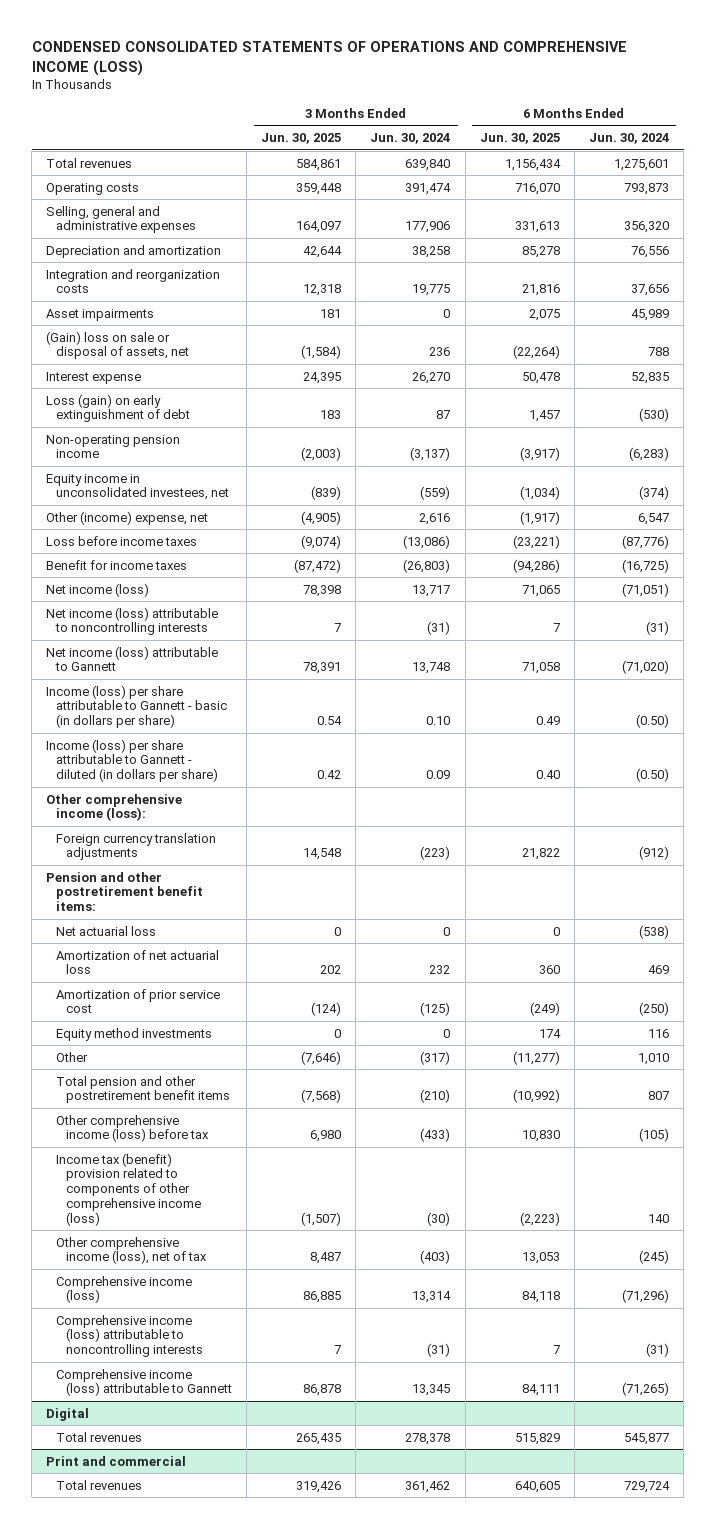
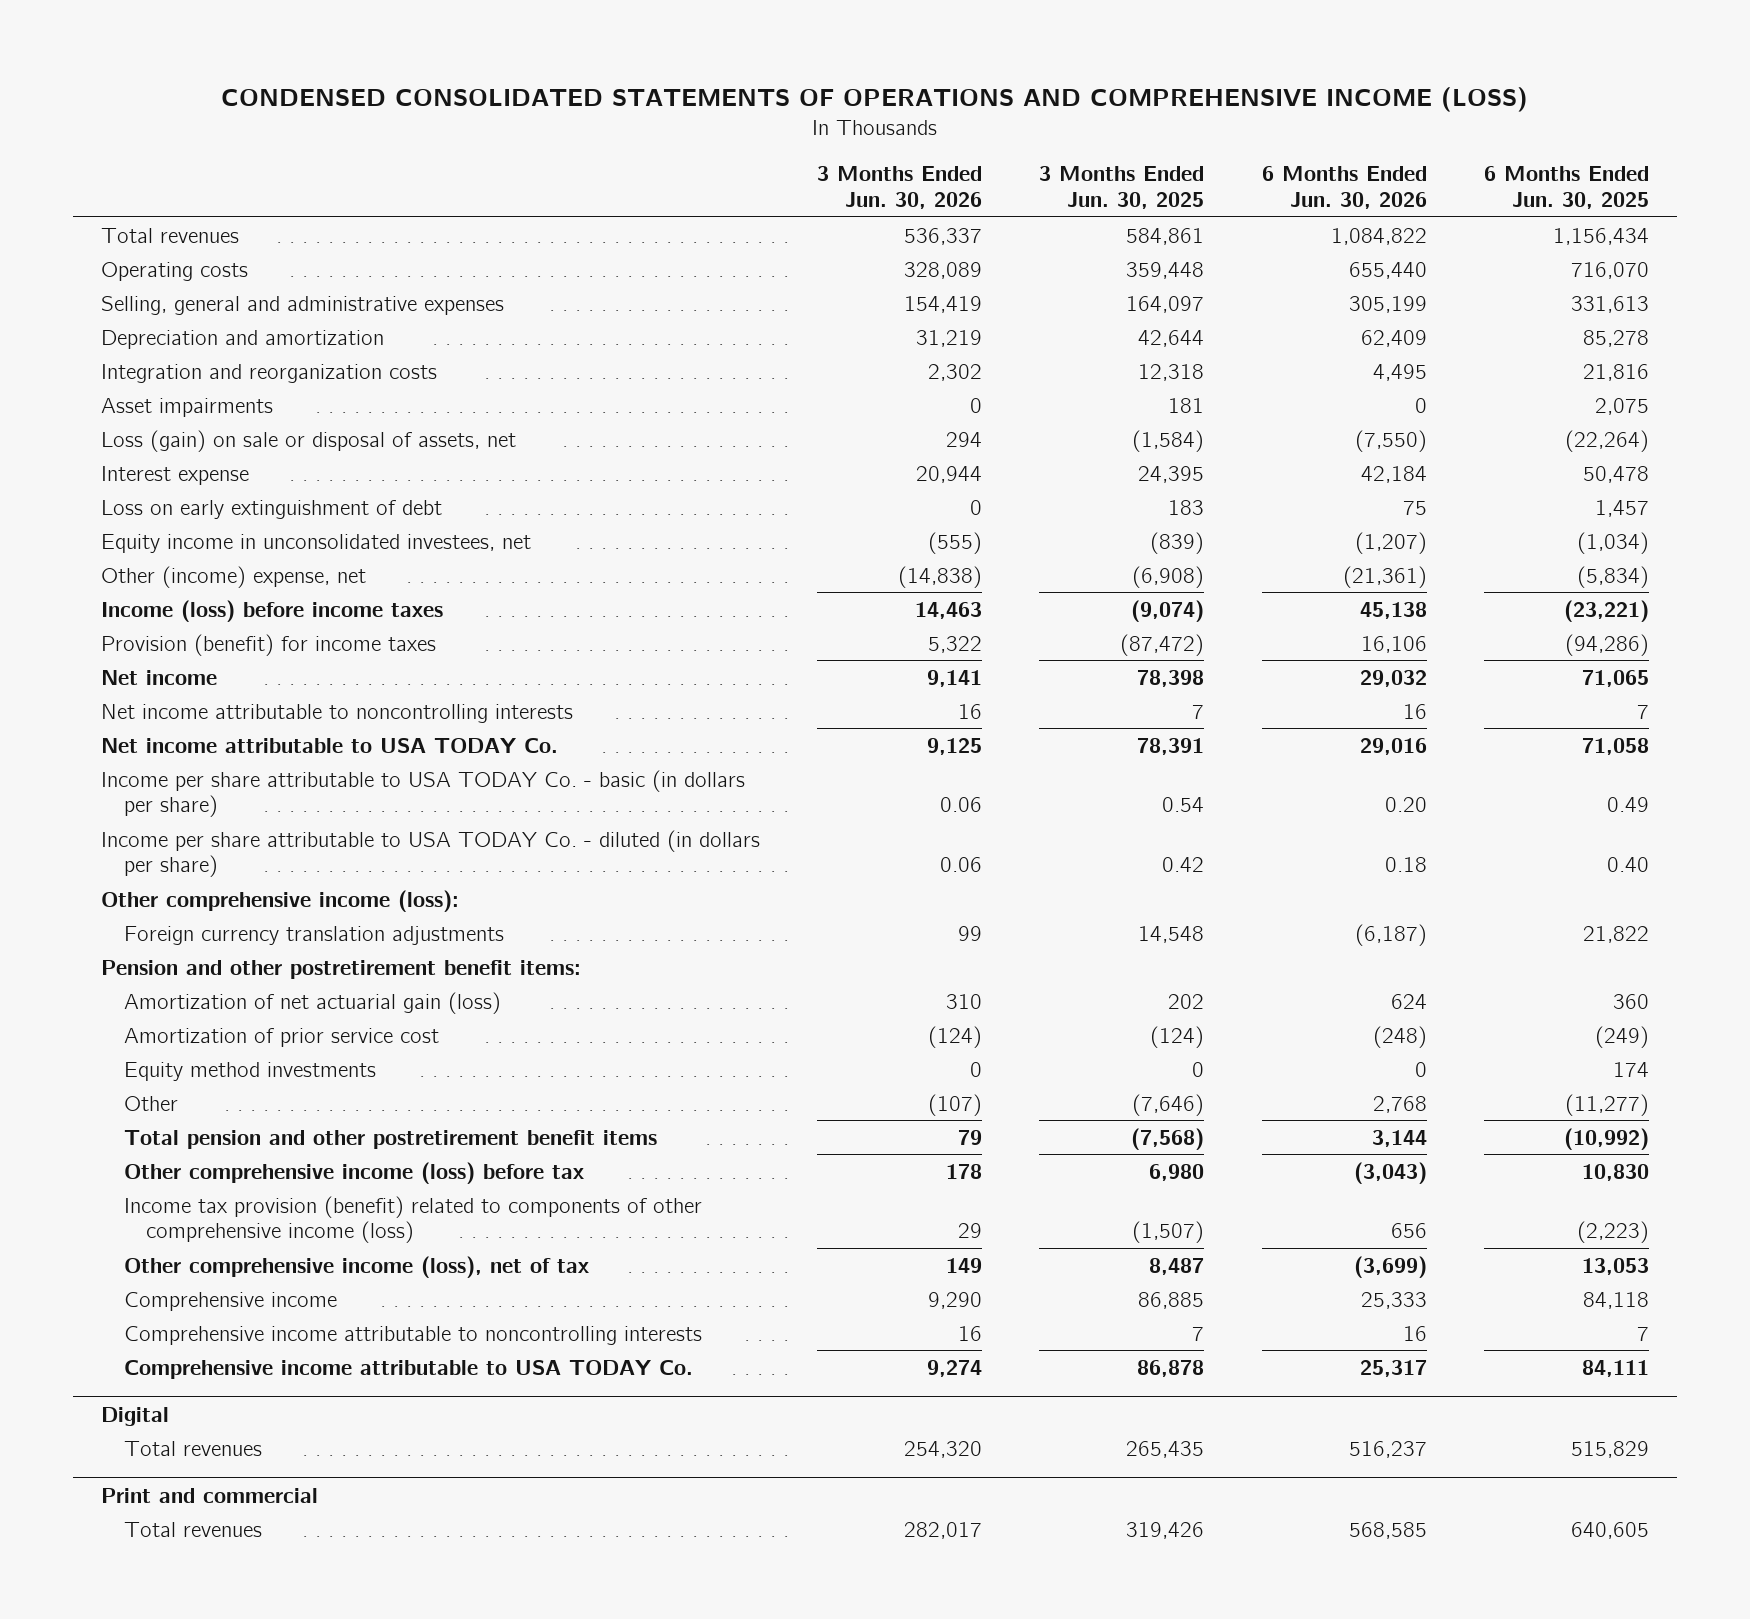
- | 3 Months Ended Jun. 30, 2025 | 3 Months Ended Jun. 30, 2024 | 6 Months Ended Jun. 30, 2025 | 6 Months Ended Jun. 30, 2024
+ | 3 Months Ended Jun. 30, 2026 | 3 Months Ended Jun. 30, 2025 | 6 Months Ended Jun. 30, 2026 | 6 Months Ended Jun. 30, 2025
- (Gain) loss on sale or disposal of assets, net | (1,584) | 236 | (22,264) | 788
+ Loss (gain) on sale or disposal of assets, net | 294 | (1,584) | (7,550) | (22,264)
- Loss (gain) on early extinguishment of debt | 183 | 87 | 1,457 | (530)
- Non-operating pension income | (2,003) | (3,137) | (3,917) | (6,283)
+ Loss on early extinguishment of debt | 0 | 183 | 75 | 1,457
- Other (income) expense, net | (4,905) | 2,616 | (1,917) | 6,547
- Loss before income taxes | (9,074) | (13,086) | (23,221) | (87,776)
- Benefit for income taxes | (87,472) | (26,803) | (94,286) | (16,725)
- Net income (loss) | 78,398 | 13,717 | 71,065 | (71,051)
- Net income (loss) attributable to noncontrolling interests | 7 | (31) | 7 | (31)
- Net income (loss) attributable to Gannett | 78,391 | 13,748 | 71,058 | (71,020)
- Income (loss) per share attributable to Gannett - basic (in dollars per share) | 0.54 | 0.10 | 0.49 | (0.50)
- Income (loss) per share attributable to Gannett - diluted (in dollars per share) | 0.42 | 0.09 | 0.40 | (0.50)
+ Other (income) expense, net | (14,838) | (6,908) | (21,361) | (5,834)
+ Income (loss) before income taxes | 14,463 | (9,074) | 45,138 | (23,221)
+ Provision (benefit) for income taxes | 5,322 | (87,472) | 16,106 | (94,286)
+ Net income | 9,141 | 78,398 | 29,032 | 71,065
+ Net income attributable to noncontrolling interests | 16 | 7 | 16 | 7
+ Net income attributable to USA TODAY Co. | 9,125 | 78,391 | 29,016 | 71,058
+ Income per share attributable to USA TODAY Co. - basic (in dollars per share) | 0.06 | 0.54 | 0.20 | 0.49
+ Income per share attributable to USA TODAY Co. - diluted (in dollars per share) | 0.06 | 0.42 | 0.18 | 0.40
- Net actuarial loss | 0 | 0 | 0 | (538)
- Amortization of net actuarial loss | 202 | 232 | 360 | 469
+ Amortization of net actuarial gain (loss) | 310 | 202 | 624 | 360
- Income tax (benefit) provision related to components of other comprehensive income (loss) | (1,507) | (30) | (2,223) | 140
+ Income tax provision (benefit) related to components of other comprehensive income (loss) | 29 | (1,507) | 656 | (2,223)
- Comprehensive income (loss) | 86,885 | 13,314 | 84,118 | (71,296)
- Comprehensive income (loss) attributable to noncontrolling interests | 7 | (31) | 7 | (31)
- Comprehensive income (loss) attributable to Gannett | 86,878 | 13,345 | 84,111 | (71,265)
+ Comprehensive income | 9,290 | 86,885 | 25,333 | 84,118
+ Comprehensive income attributable to noncontrolling interests | 16 | 7 | 16 | 7
+ Comprehensive income attributable to USA TODAY Co. | 9,274 | 86,878 | 25,317 | 84,111

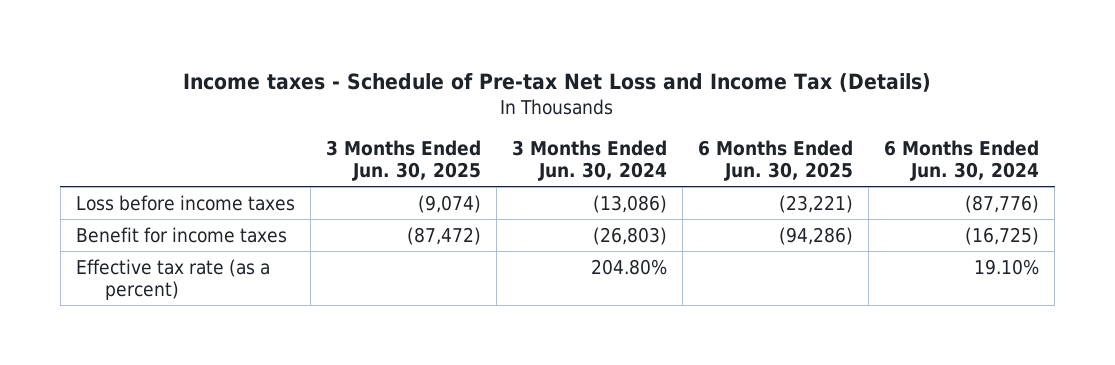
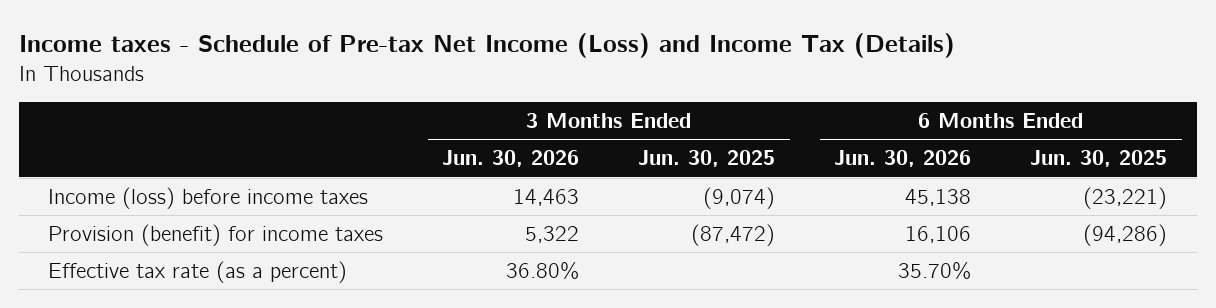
- Income taxes - Schedule of Pre-tax Net Loss and Income Tax (Details)
+ Income taxes - Schedule of Pre-tax Net Income (Loss) and Income Tax (Details)
- | 3 Months Ended Jun. 30, 2025 | 3 Months Ended Jun. 30, 2024 | 6 Months Ended Jun. 30, 2025 | 6 Months Ended Jun. 30, 2024
+ | 3 Months Ended Jun. 30, 2026 | 3 Months Ended Jun. 30, 2025 | 6 Months Ended Jun. 30, 2026 | 6 Months Ended Jun. 30, 2025
- Loss before income taxes | (9,074) | (13,086) | (23,221) | (87,776)
- Benefit for income taxes | (87,472) | (26,803) | (94,286) | (16,725)
+ Income (loss) before income taxes | 14,463 | (9,074) | 45,138 | (23,221)
+ Provision (benefit) for income taxes | 5,322 | (87,472) | 16,106 | (94,286)

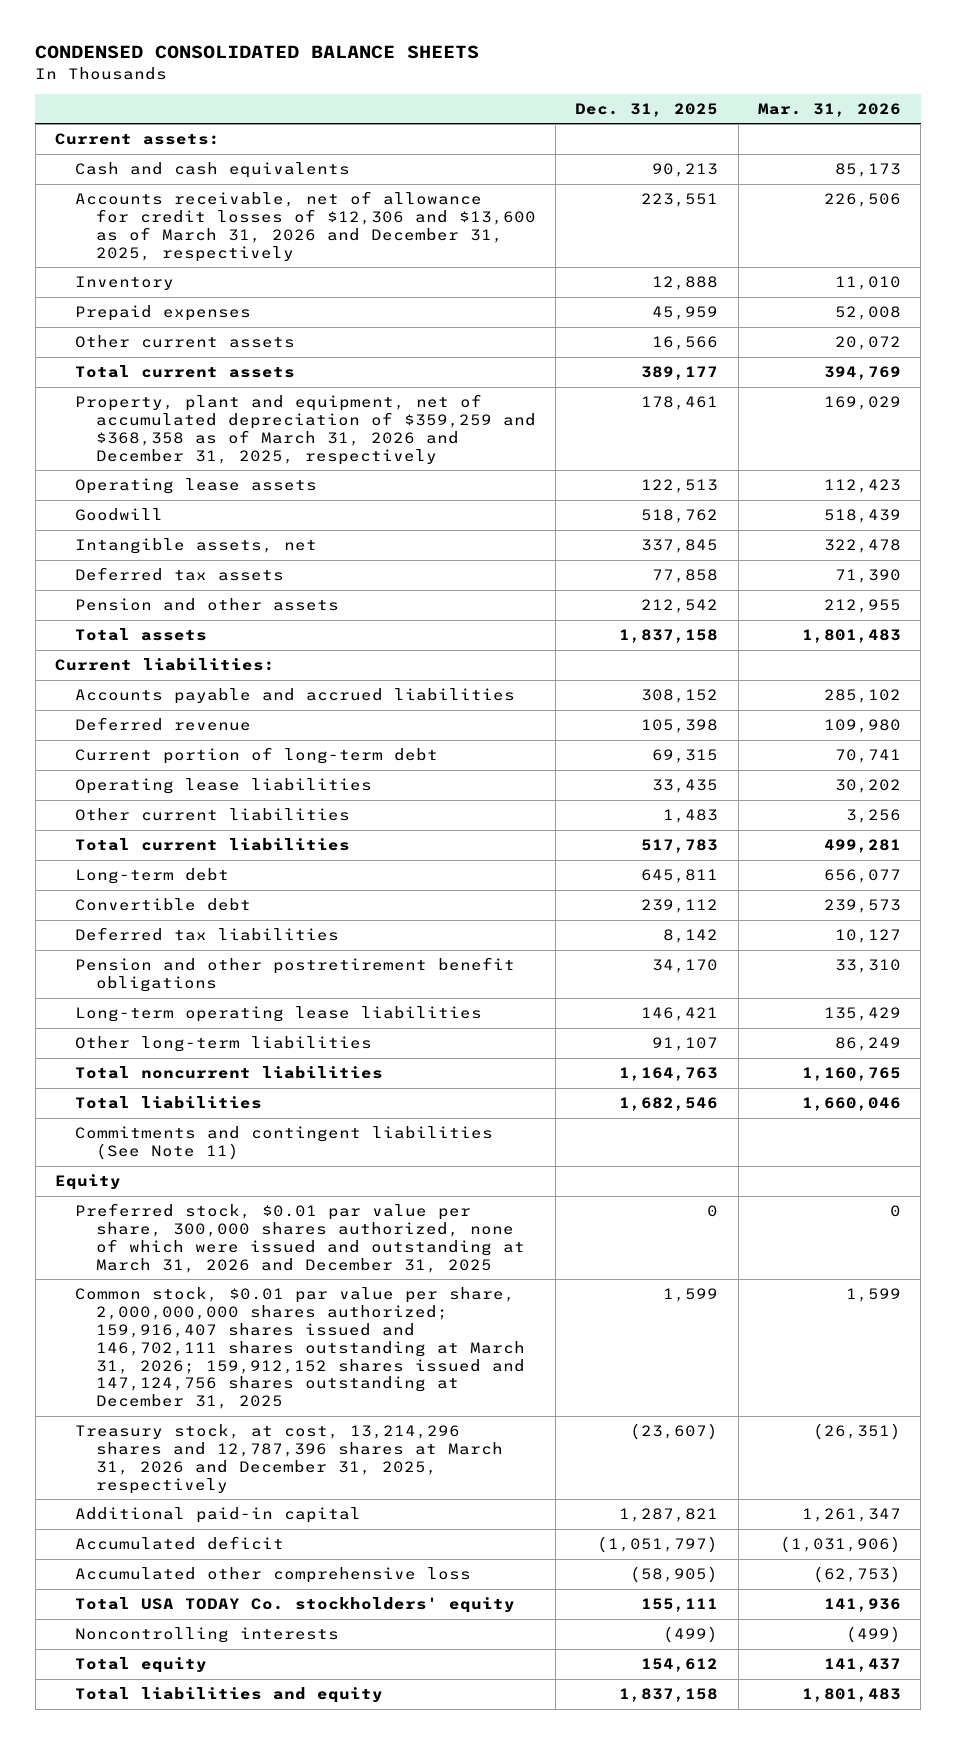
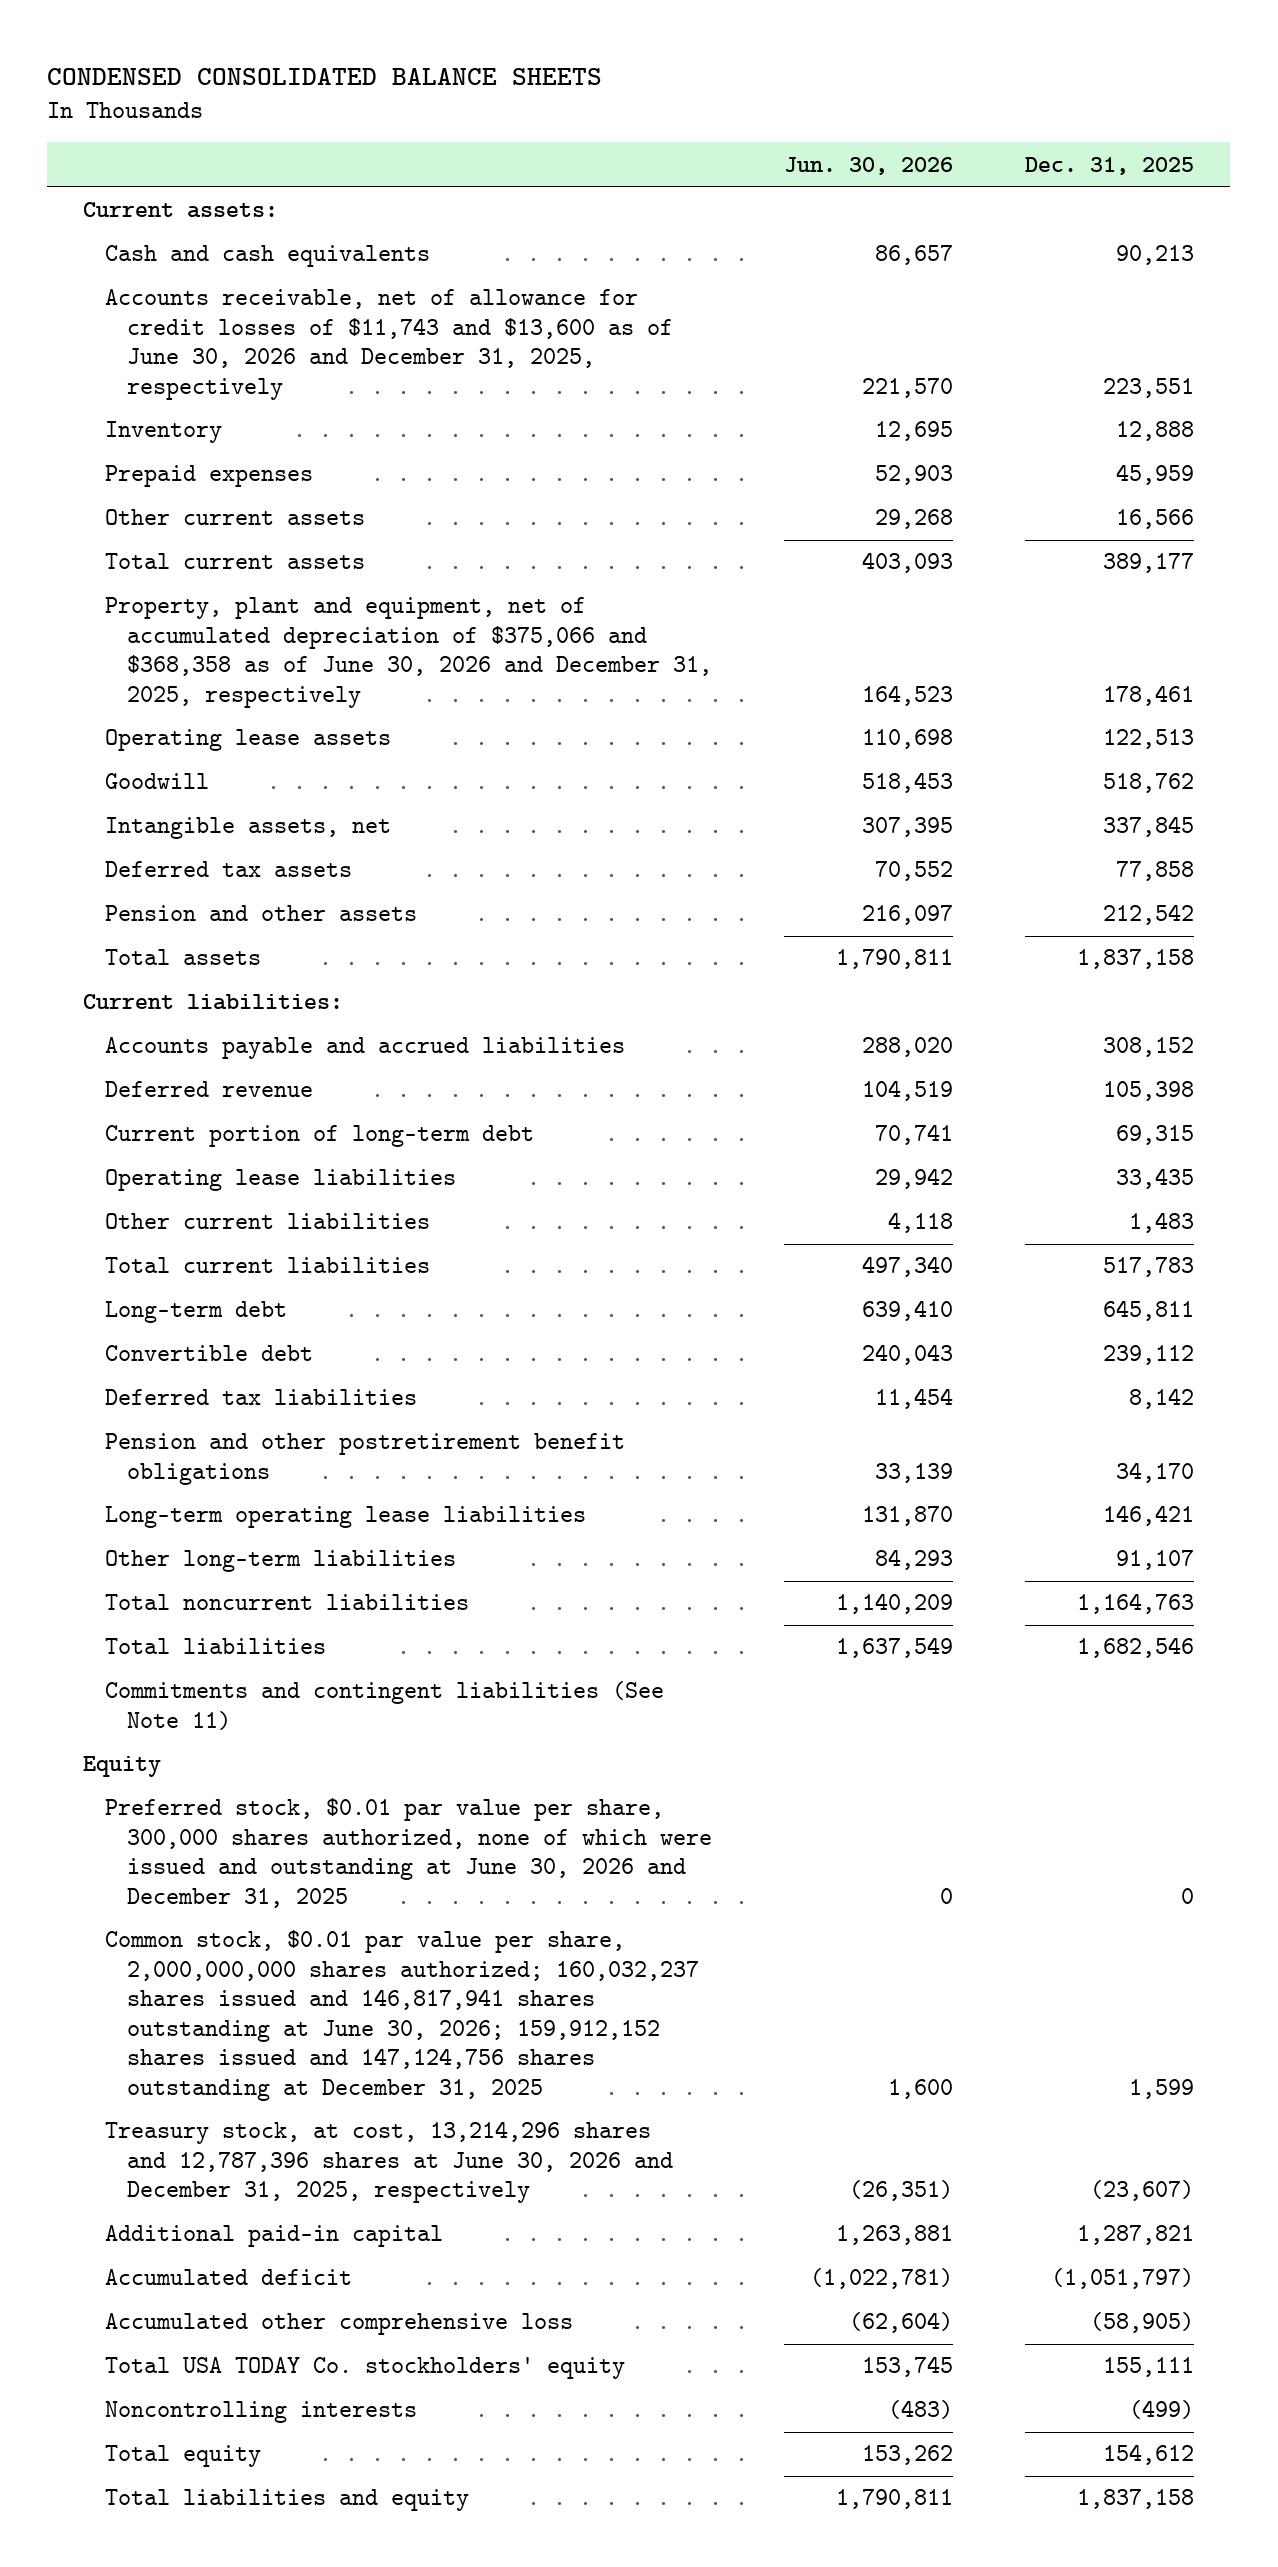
- | Dec. 31, 2025 | Mar. 31, 2026
+ | Jun. 30, 2026 | Dec. 31, 2025
- Accounts receivable, net of allowance for credit losses of $12,306 and $13,600 as of March 31, 2026 and December 31, 2025, respectively | 223,551 | 226,506
+ Accounts receivable, net of allowance for credit losses of $11,743 and $13,600 as of June 30, 2026 and December 31, 2025, respectively | 221,570 | 223,551
- Property, plant and equipment, net of accumulated depreciation of $359,259 and $368,358 as of March 31, 2026 and December 31, 2025, respectively | 178,461 | 169,029
+ Property, plant and equipment, net of accumulated depreciation of $375,066 and $368,358 as of June 30, 2026 and December 31, 2025, respectively | 164,523 | 178,461
- Preferred stock, $0.01 par value per share, 300,000 shares authorized, none of which were issued and outstanding at March 31, 2026 and December 31, 2025 | 0 | 0
- Common stock, $0.01 par value per share, 2,000,000,000 shares authorized; 159,916,407 shares issued and 146,702,111 shares outstanding at March 31, 2026; 159,912,152 shares issued and 147,124,756 shares outstanding at December 31, 2025 | 1,599 | 1,599
- Treasury stock, at cost, 13,214,296 shares and 12,787,396 shares at March 31, 2026 and December 31, 2025, respectively | (23,607) | (26,351)
+ Preferred stock, $0.01 par value per share, 300,000 shares authorized, none of which were issued and outstanding at June 30, 2026 and December 31, 2025 | 0 | 0
+ Common stock, $0.01 par value per share, 2,000,000,000 shares authorized; 160,032,237 shares issued and 146,817,941 shares outstanding at June 30, 2026; 159,912,152 shares issued and 147,124,756 shares outstanding at December 31, 2025 | 1,600 | 1,599
+ Treasury stock, at cost, 13,214,296 shares and 12,787,396 shares at June 30, 2026 and December 31, 2025, respectively | (26,351) | (23,607)

